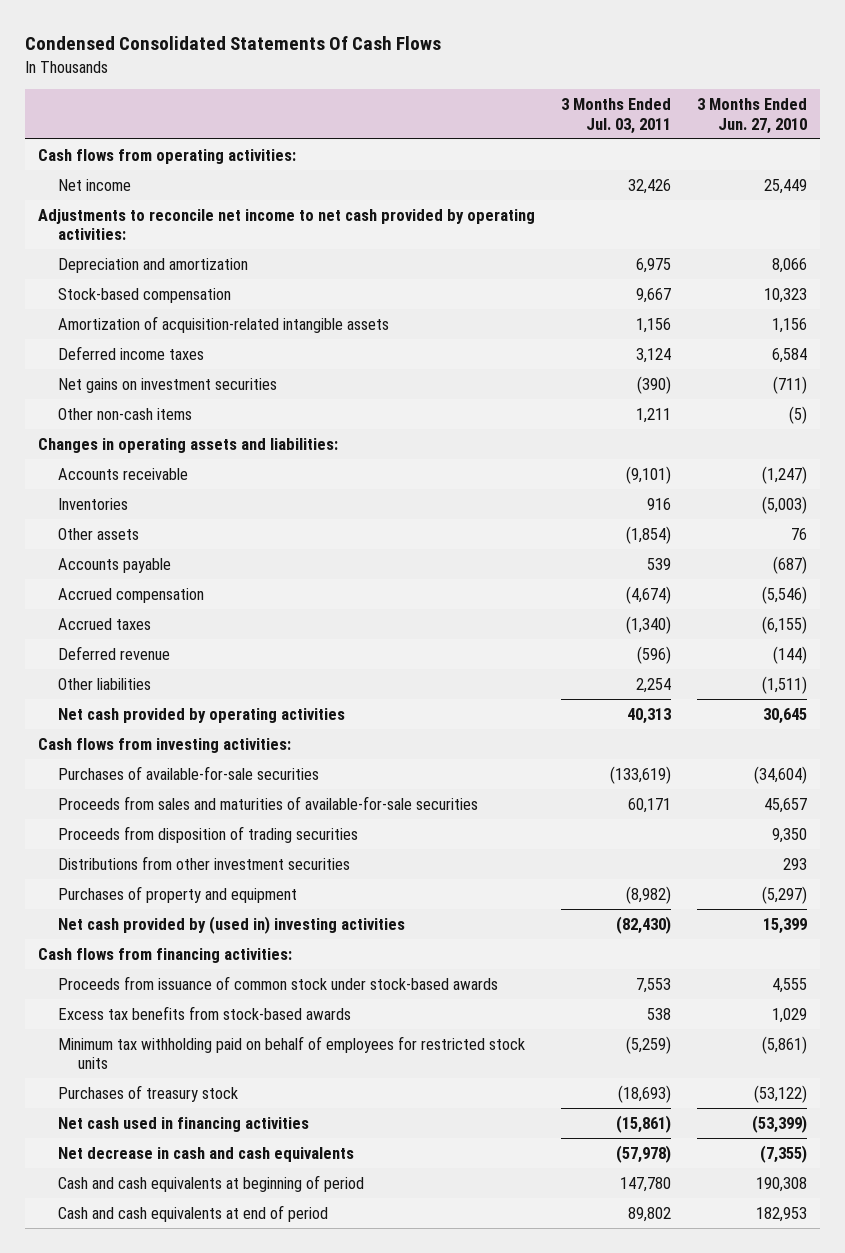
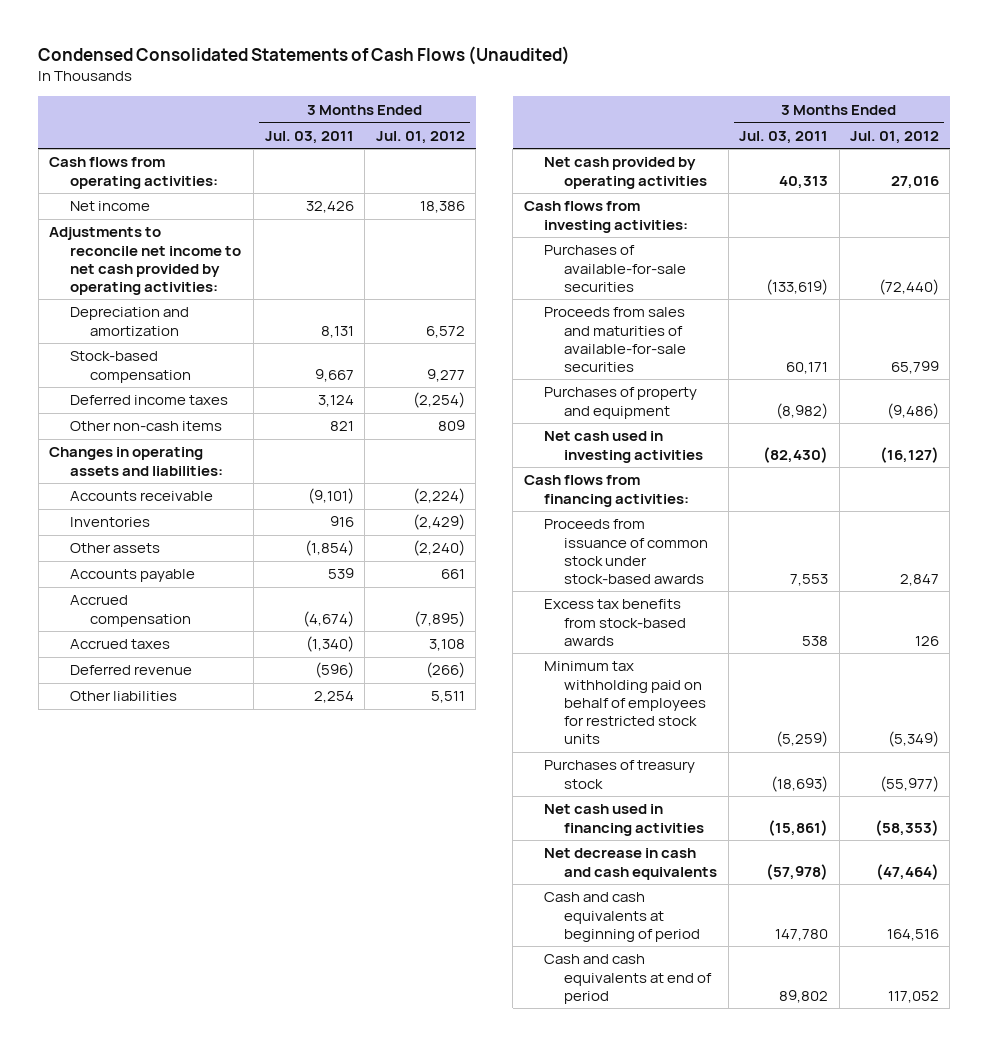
- Condensed Consolidated Statements Of Cash Flows
+ Condensed Consolidated Statements of Cash Flows (Unaudited)
- | 3 Months Ended Jul. 03, 2011 | 3 Months Ended Jun. 27, 2010
+ | 3 Months Ended Jul. 03, 2011 | 3 Months Ended Jul. 01, 2012
- Depreciation and amortization | 6,975 | 8,066
+ Depreciation and amortization | 8,131 | 6,572
- Amortization of acquisition-related intangible assets | 1,156 | 1,156
- Net gains on investment securities | (390) | (711)
- Other non-cash items | 1,211 | (5)
+ Other non-cash items | 821 | 809
- Proceeds from disposition of trading securities | | 9,350
- Distributions from other investment securities | | 293
- Net cash provided by (used in) investing activities | (82,430) | 15,399
+ Net cash used in investing activities | (82,430) | (16,127)

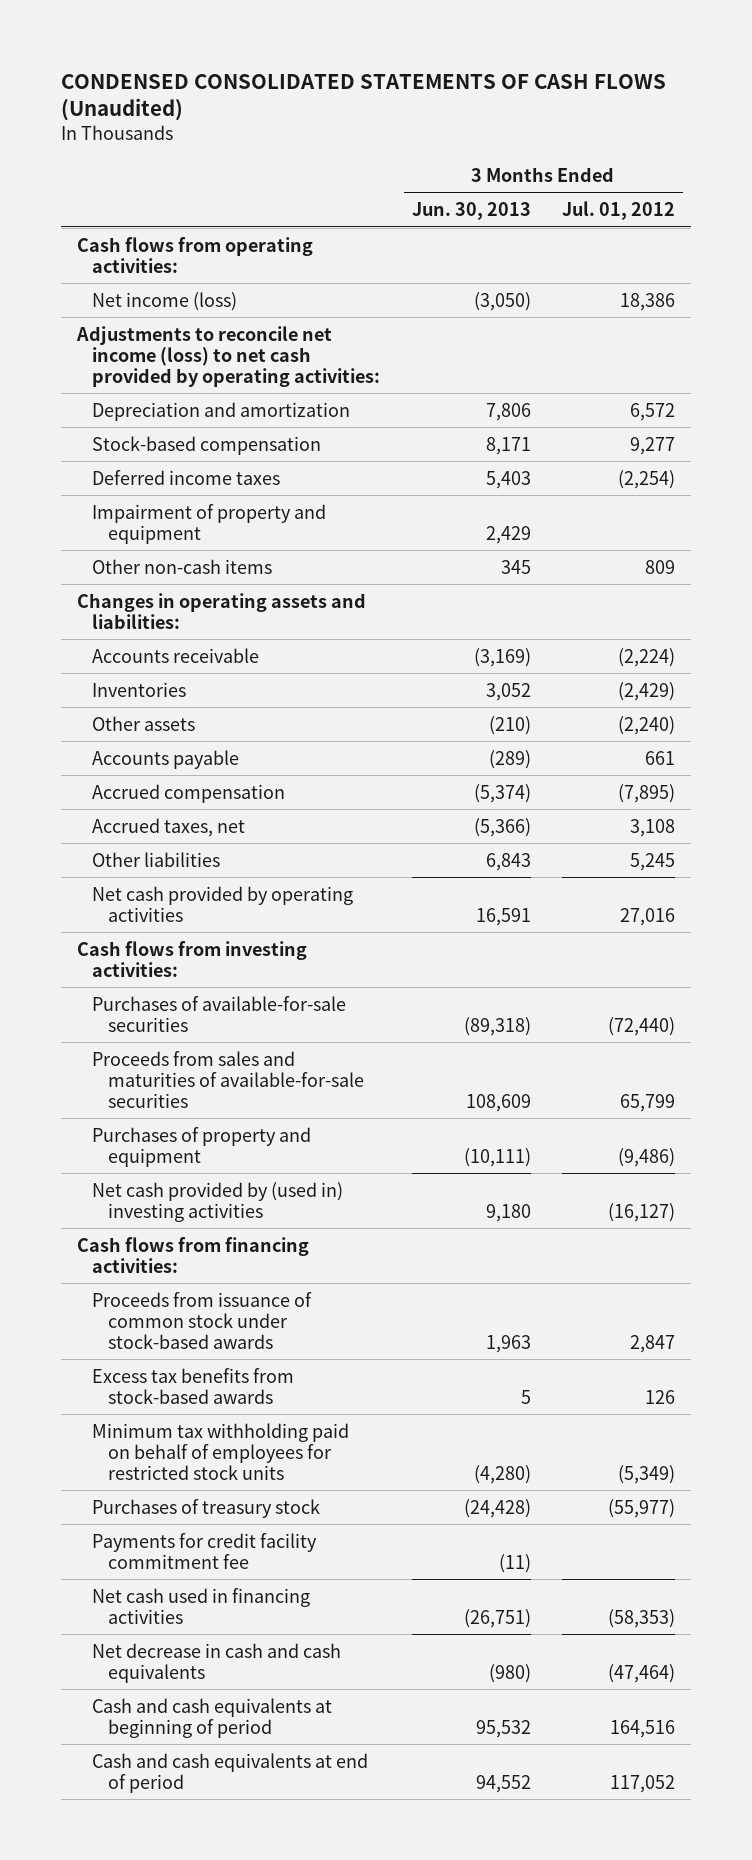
- Condensed Consolidated Statements of Cash Flows (Unaudited)
+ CONDENSED CONSOLIDATED STATEMENTS OF CASH FLOWS (Unaudited)
- | 3 Months Ended Jul. 03, 2011 | 3 Months Ended Jul. 01, 2012
+ | 3 Months Ended Jun. 30, 2013 | 3 Months Ended Jul. 01, 2012
- Net income | 32,426 | 18,386
- Adjustments to reconcile net income to net cash provided by operating activities:
+ Net income (loss) | (3,050) | 18,386
+ Adjustments to reconcile net income (loss) to net cash provided by operating activities:
+ Impairment of property and equipment | 2,429 |
- Accrued taxes | (1,340) | 3,108
- Deferred revenue | (596) | (266)
- Other liabilities | 2,254 | 5,511
+ Accrued taxes, net | (5,366) | 3,108
+ Other liabilities | 6,843 | 5,245
- Net cash used in investing activities | (82,430) | (16,127)
+ Net cash provided by (used in) investing activities | 9,180 | (16,127)
+ Payments for credit facility commitment fee | (11) |

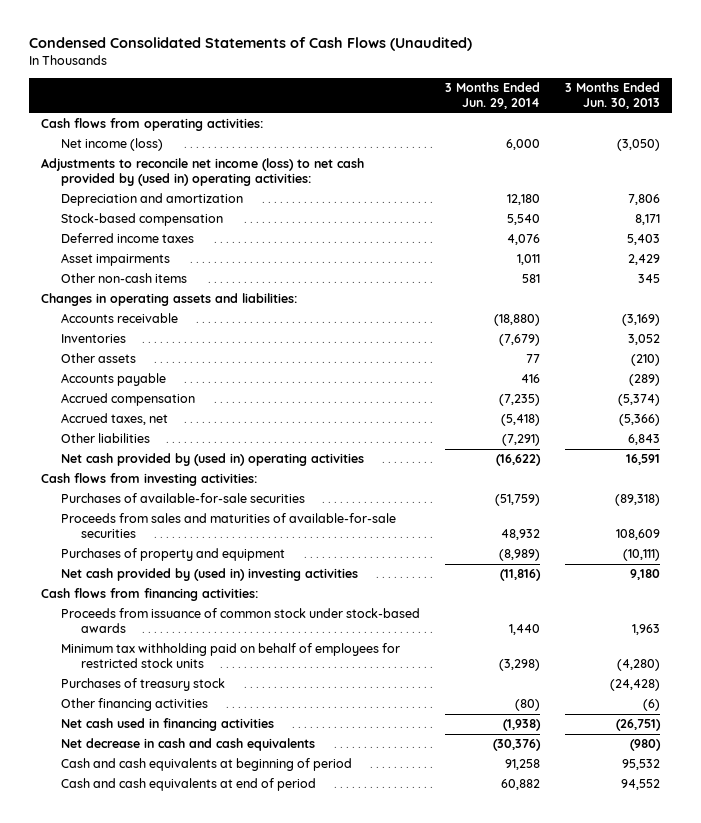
- CONDENSED CONSOLIDATED STATEMENTS OF CASH FLOWS (Unaudited)
+ Condensed Consolidated Statements of Cash Flows (Unaudited)
- | 3 Months Ended Jun. 30, 2013 | 3 Months Ended Jul. 01, 2012
+ | 3 Months Ended Jun. 29, 2014 | 3 Months Ended Jun. 30, 2013
- Adjustments to reconcile net income (loss) to net cash provided by operating activities:
+ Adjustments to reconcile net income (loss) to net cash provided by (used in) operating activities:
- Impairment of property and equipment | 2,429 |
+ Asset impairments | 1,011 | 2,429
- Net cash provided by operating activities | 16,591 | 27,016
+ Net cash provided by (used in) operating activities | (16,622) | 16,591
- Excess tax benefits from stock-based awards | 5 | 126
- Payments for credit facility commitment fee | (11) |
+ Other financing activities | (80) | (6)

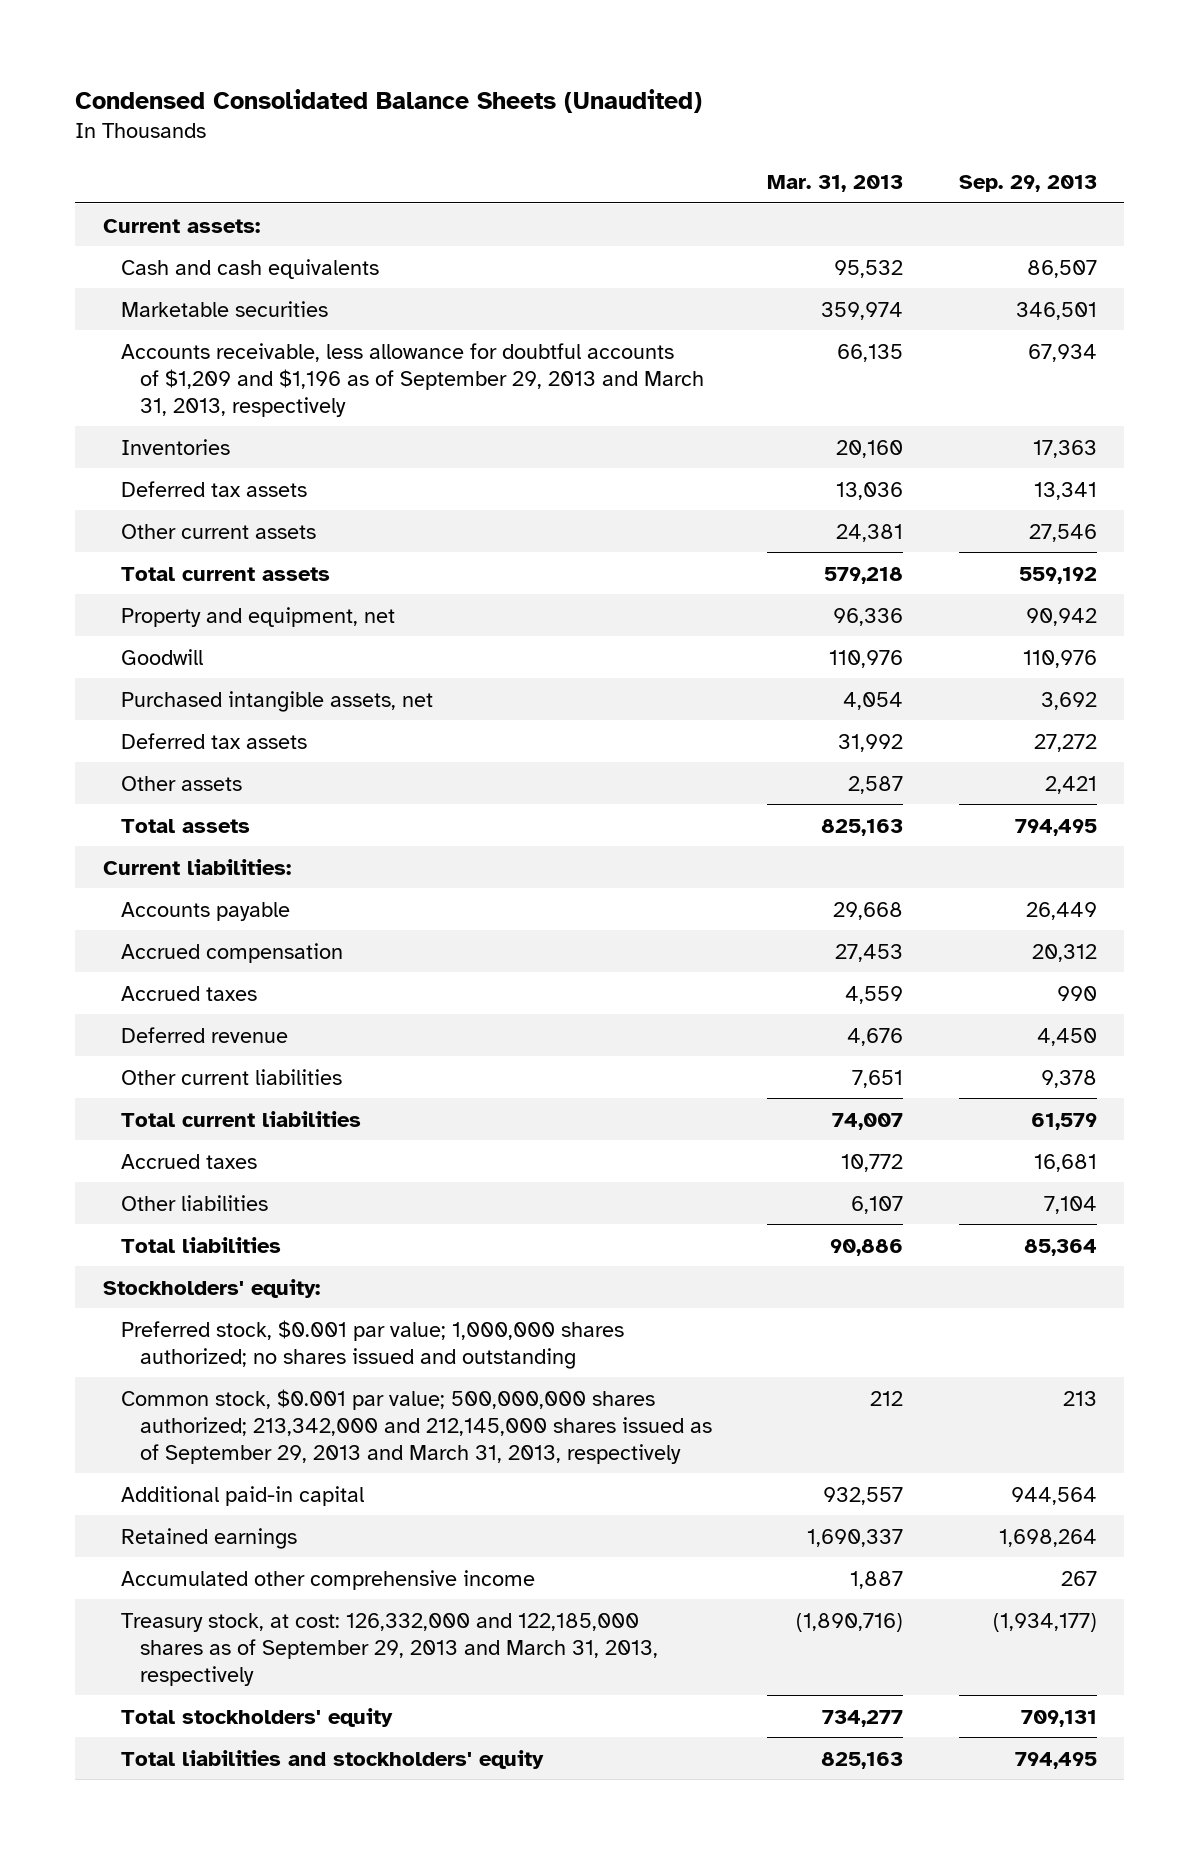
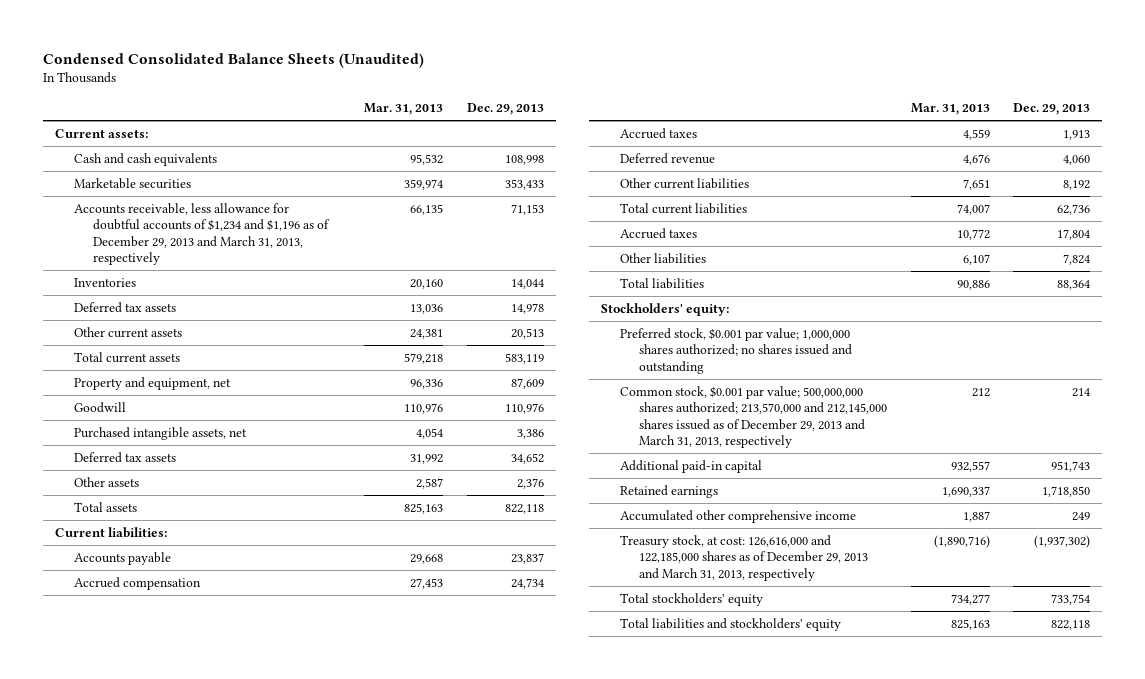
- | Mar. 31, 2013 | Sep. 29, 2013
+ | Mar. 31, 2013 | Dec. 29, 2013
- Accounts receivable, less allowance for doubtful accounts of $1,209 and $1,196 as of September 29, 2013 and March 31, 2013, respectively | 66,135 | 67,934
+ Accounts receivable, less allowance for doubtful accounts of $1,234 and $1,196 as of December 29, 2013 and March 31, 2013, respectively | 66,135 | 71,153
- Common stock, $0.001 par value; 500,000,000 shares authorized; 213,342,000 and 212,145,000 shares issued as of September 29, 2013 and March 31, 2013, respectively | 212 | 213
+ Common stock, $0.001 par value; 500,000,000 shares authorized; 213,570,000 and 212,145,000 shares issued as of December 29, 2013 and March 31, 2013, respectively | 212 | 214
- Treasury stock, at cost: 126,332,000 and 122,185,000 shares as of September 29, 2013 and March 31, 2013, respectively | (1,890,716) | (1,934,177)
+ Treasury stock, at cost: 126,616,000 and 122,185,000 shares as of December 29, 2013 and March 31, 2013, respectively | (1,890,716) | (1,937,302)

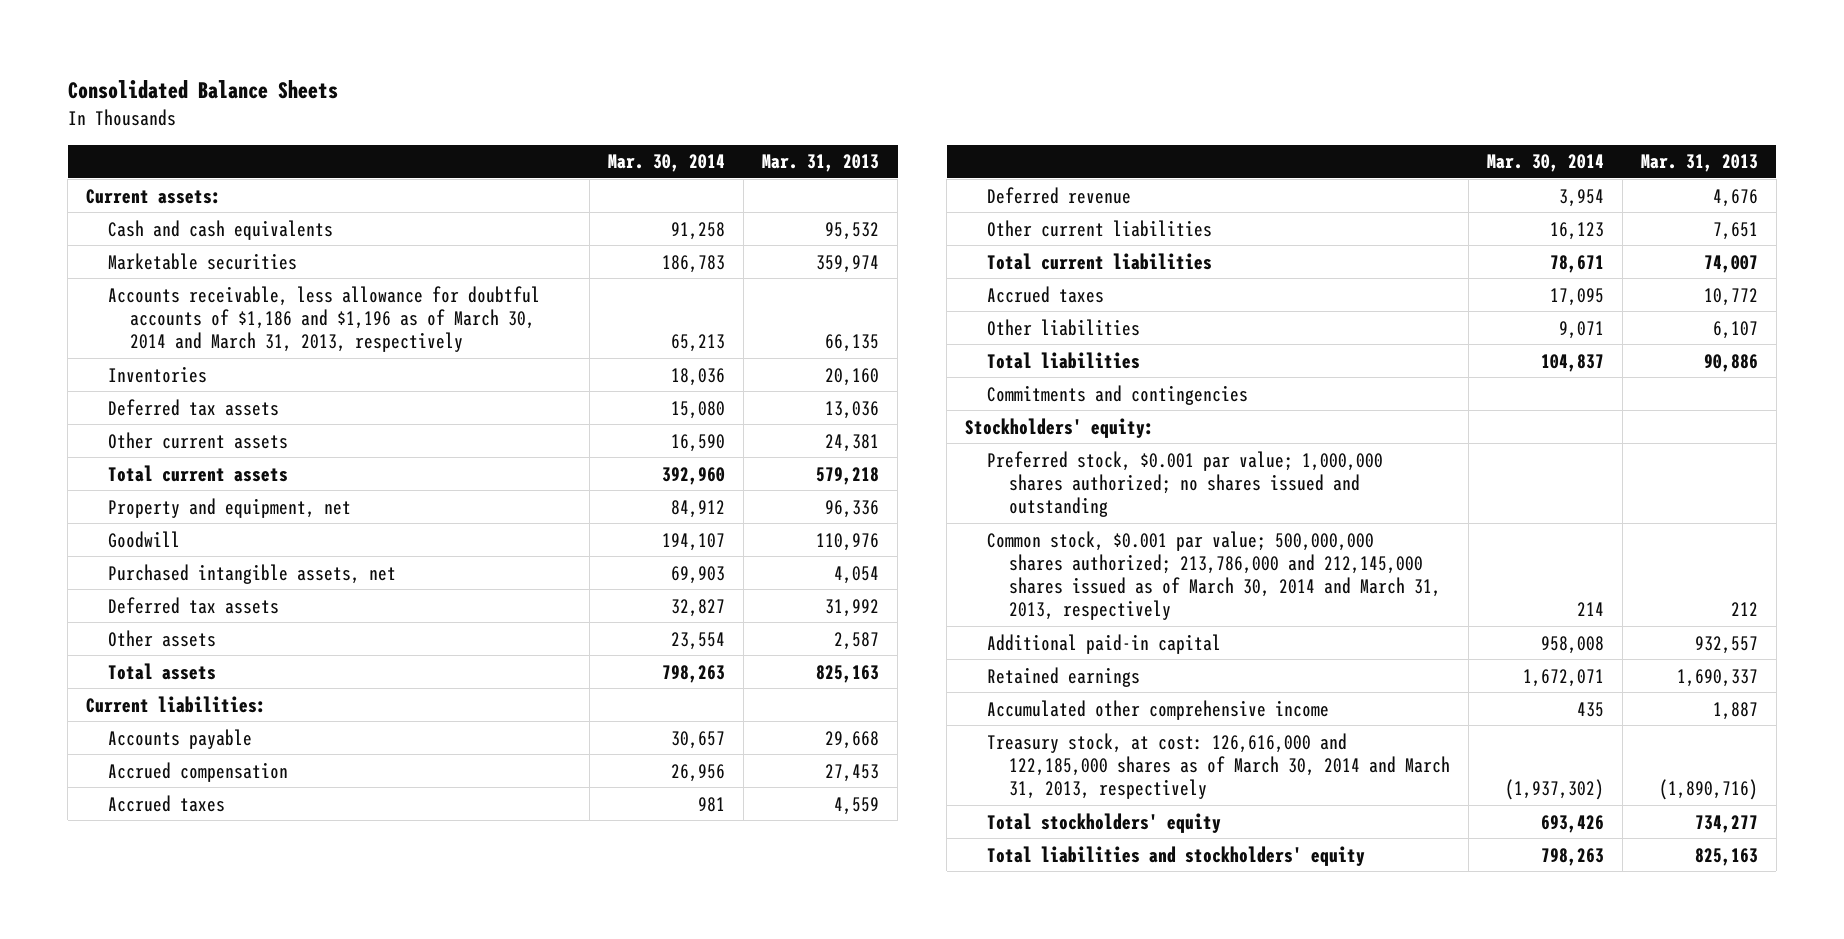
- Condensed Consolidated Balance Sheets (Unaudited)
+ Consolidated Balance Sheets
- | Mar. 31, 2013 | Dec. 29, 2013
+ | Mar. 30, 2014 | Mar. 31, 2013
- Accounts receivable, less allowance for doubtful accounts of $1,234 and $1,196 as of December 29, 2013 and March 31, 2013, respectively | 66,135 | 71,153
+ Accounts receivable, less allowance for doubtful accounts of $1,186 and $1,196 as of March 30, 2014 and March 31, 2013, respectively | 65,213 | 66,135
+ Commitments and contingencies
- Common stock, $0.001 par value; 500,000,000 shares authorized; 213,570,000 and 212,145,000 shares issued as of December 29, 2013 and March 31, 2013, respectively | 212 | 214
+ Common stock, $0.001 par value; 500,000,000 shares authorized; 213,786,000 and 212,145,000 shares issued as of March 30, 2014 and March 31, 2013, respectively | 214 | 212
- Treasury stock, at cost: 126,616,000 and 122,185,000 shares as of December 29, 2013 and March 31, 2013, respectively | (1,890,716) | (1,937,302)
+ Treasury stock, at cost: 126,616,000 and 122,185,000 shares as of March 30, 2014 and March 31, 2013, respectively | (1,937,302) | (1,890,716)

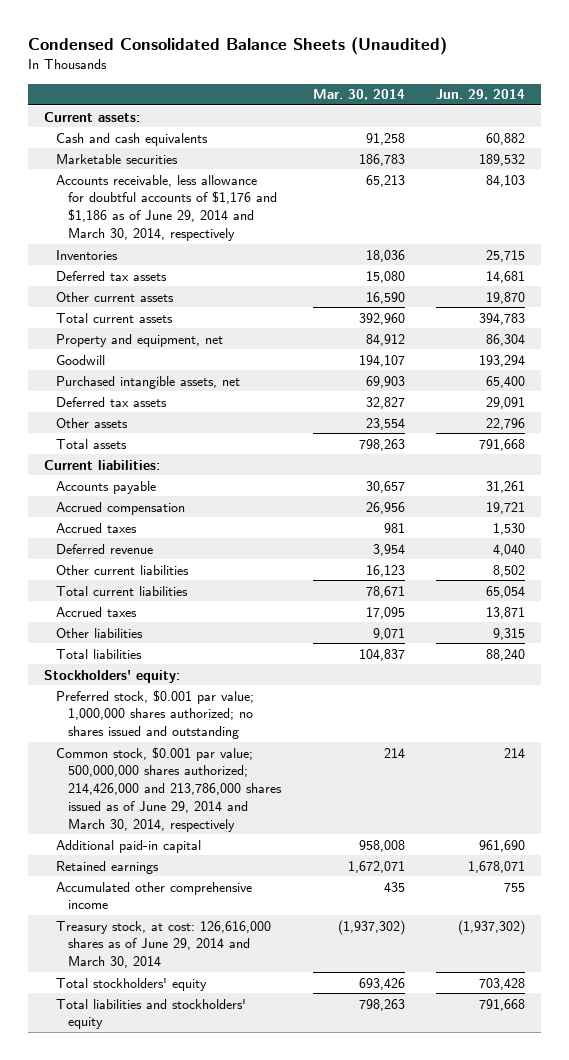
- Consolidated Balance Sheets
+ Condensed Consolidated Balance Sheets (Unaudited)
- | Mar. 30, 2014 | Mar. 31, 2013
+ | Mar. 30, 2014 | Jun. 29, 2014
- Accounts receivable, less allowance for doubtful accounts of $1,186 and $1,196 as of March 30, 2014 and March 31, 2013, respectively | 65,213 | 66,135
+ Accounts receivable, less allowance for doubtful accounts of $1,176 and $1,186 as of June 29, 2014 and March 30, 2014, respectively | 65,213 | 84,103
- Commitments and contingencies
- Common stock, $0.001 par value; 500,000,000 shares authorized; 213,786,000 and 212,145,000 shares issued as of March 30, 2014 and March 31, 2013, respectively | 214 | 212
+ Common stock, $0.001 par value; 500,000,000 shares authorized; 214,426,000 and 213,786,000 shares issued as of June 29, 2014 and March 30, 2014, respectively | 214 | 214
- Treasury stock, at cost: 126,616,000 and 122,185,000 shares as of March 30, 2014 and March 31, 2013, respectively | (1,937,302) | (1,890,716)
+ Treasury stock, at cost: 126,616,000 shares as of June 29, 2014 and March 30, 2014 | (1,937,302) | (1,937,302)

